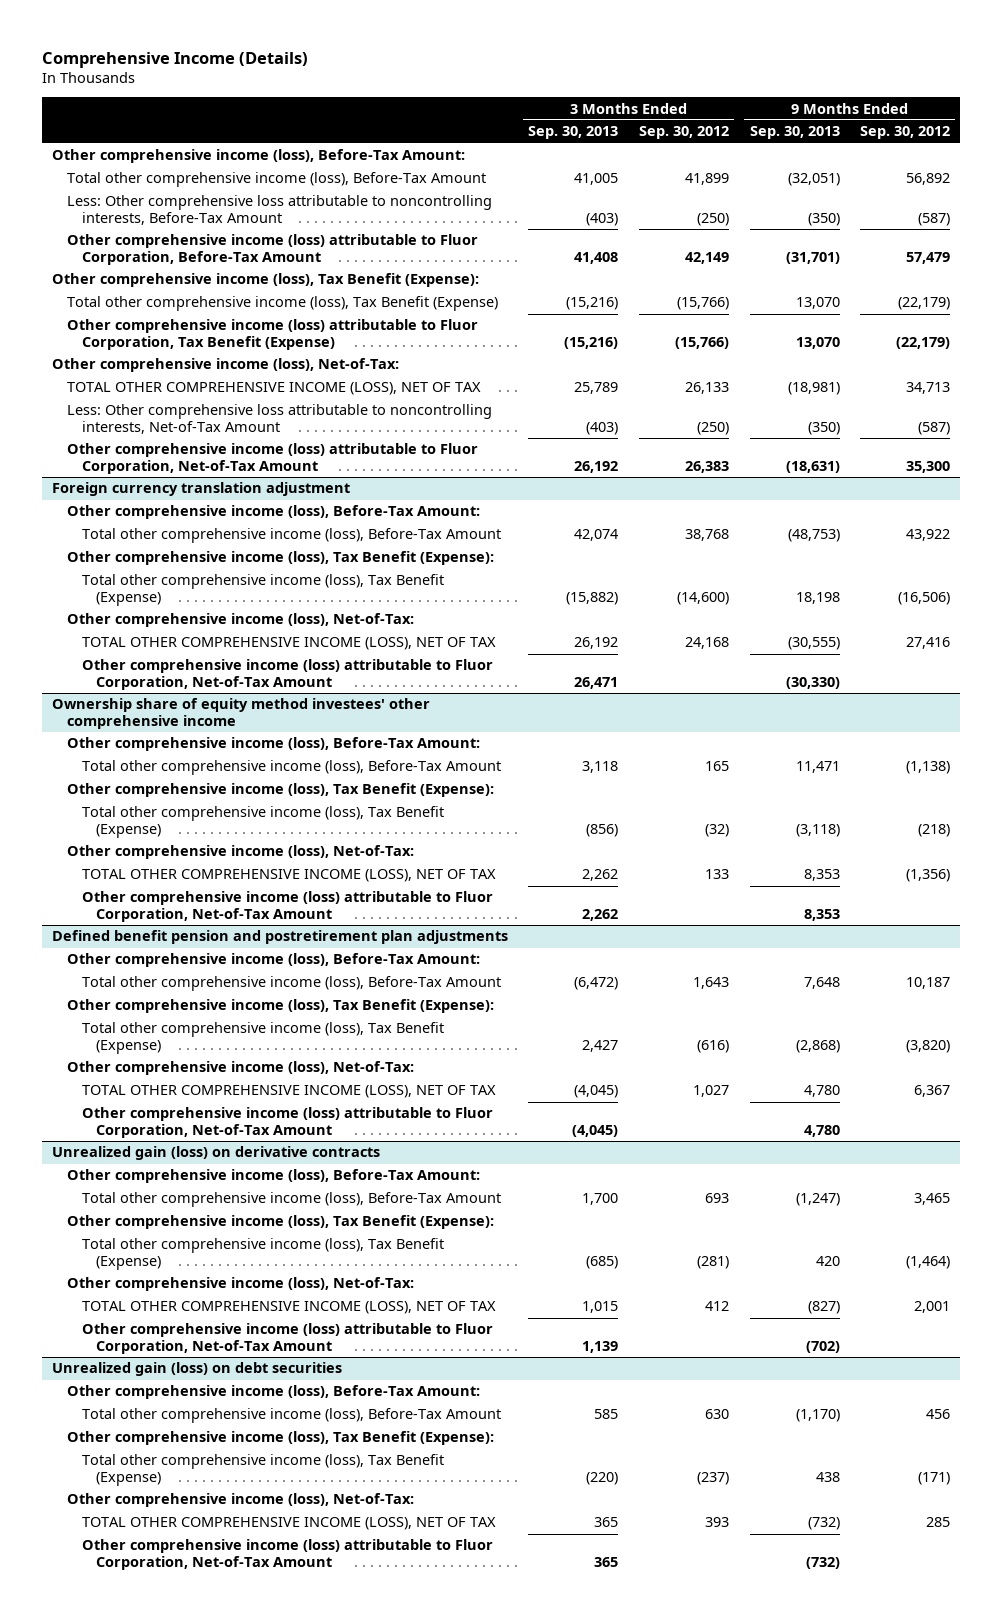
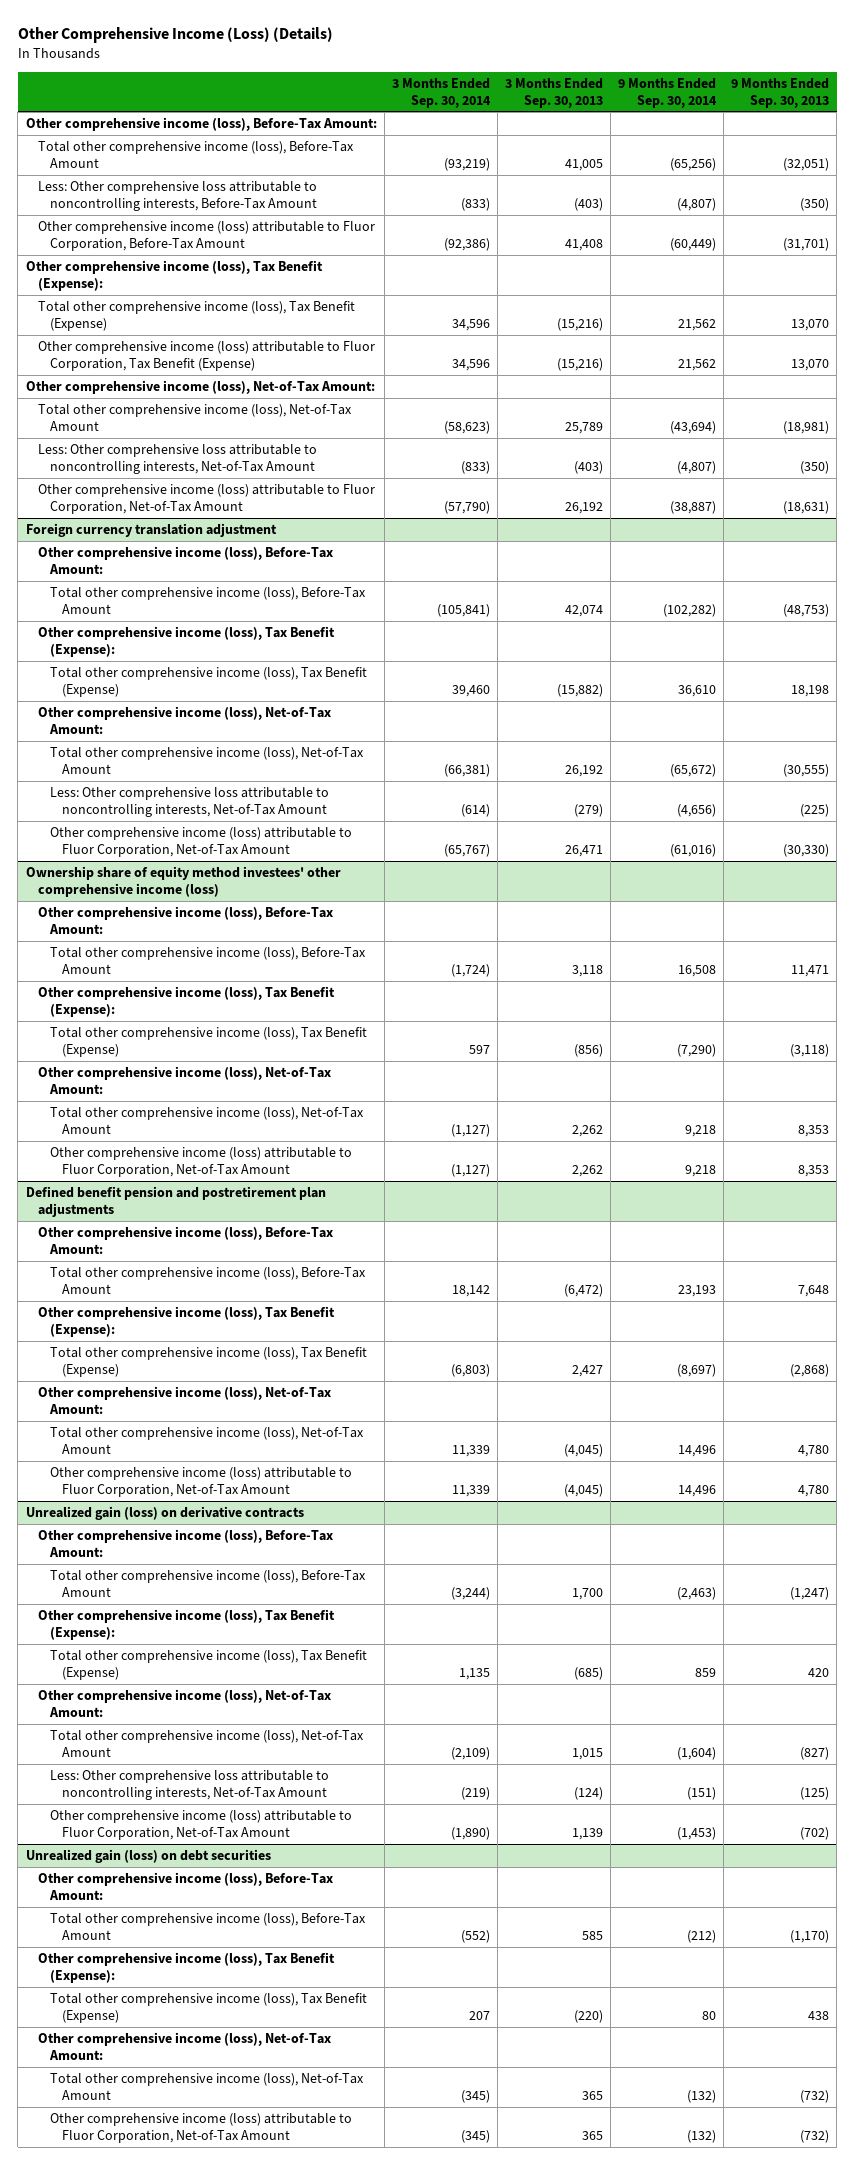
- Comprehensive Income (Details)
+ Other Comprehensive Income (Loss) (Details)
- | 3 Months Ended Sep. 30, 2013 | 3 Months Ended Sep. 30, 2012 | 9 Months Ended Sep. 30, 2013 | 9 Months Ended Sep. 30, 2012
+ | 3 Months Ended Sep. 30, 2014 | 3 Months Ended Sep. 30, 2013 | 9 Months Ended Sep. 30, 2014 | 9 Months Ended Sep. 30, 2013
- Other comprehensive income (loss), Net-of-Tax:
- TOTAL OTHER COMPREHENSIVE INCOME (LOSS), NET OF TAX | 25,789 | 26,133 | (18,981) | 34,713
+ Other comprehensive income (loss), Net-of-Tax Amount:
+ Total other comprehensive income (loss), Net-of-Tax Amount | (58,623) | 25,789 | (43,694) | (18,981)
@ Foreign currency translation adjustment
- Other comprehensive income (loss), Net-of-Tax:
- TOTAL OTHER COMPREHENSIVE INCOME (LOSS), NET OF TAX | 26,192 | 24,168 | (30,555) | 27,416
+ Other comprehensive income (loss), Net-of-Tax Amount:
+ Total other comprehensive income (loss), Net-of-Tax Amount | (66,381) | 26,192 | (65,672) | (30,555)
+ Less: Other comprehensive loss attributable to noncontrolling interests, Net-of-Tax Amount | (614) | (279) | (4,656) | (225)
- Ownership share of equity method investees' other comprehensive income
+ Ownership share of equity method investees' other comprehensive income (loss)
- Other comprehensive income (loss), Net-of-Tax:
- TOTAL OTHER COMPREHENSIVE INCOME (LOSS), NET OF TAX | 2,262 | 133 | 8,353 | (1,356)
+ Other comprehensive income (loss), Net-of-Tax Amount:
+ Total other comprehensive income (loss), Net-of-Tax Amount | (1,127) | 2,262 | 9,218 | 8,353
@ Defined benefit pension and postretirement plan adjustments
- Other comprehensive income (loss), Net-of-Tax:
- TOTAL OTHER COMPREHENSIVE INCOME (LOSS), NET OF TAX | (4,045) | 1,027 | 4,780 | 6,367
+ Other comprehensive income (loss), Net-of-Tax Amount:
+ Total other comprehensive income (loss), Net-of-Tax Amount | 11,339 | (4,045) | 14,496 | 4,780
@ Unrealized gain (loss) on derivative contracts
- Other comprehensive income (loss), Net-of-Tax:
- TOTAL OTHER COMPREHENSIVE INCOME (LOSS), NET OF TAX | 1,015 | 412 | (827) | 2,001
+ Other comprehensive income (loss), Net-of-Tax Amount:
+ Total other comprehensive income (loss), Net-of-Tax Amount | (2,109) | 1,015 | (1,604) | (827)
+ Less: Other comprehensive loss attributable to noncontrolling interests, Net-of-Tax Amount | (219) | (124) | (151) | (125)
@ Unrealized gain (loss) on debt securities
- Other comprehensive income (loss), Net-of-Tax:
- TOTAL OTHER COMPREHENSIVE INCOME (LOSS), NET OF TAX | 365 | 393 | (732) | 285
+ Other comprehensive income (loss), Net-of-Tax Amount:
+ Total other comprehensive income (loss), Net-of-Tax Amount | (345) | 365 | (132) | (732)

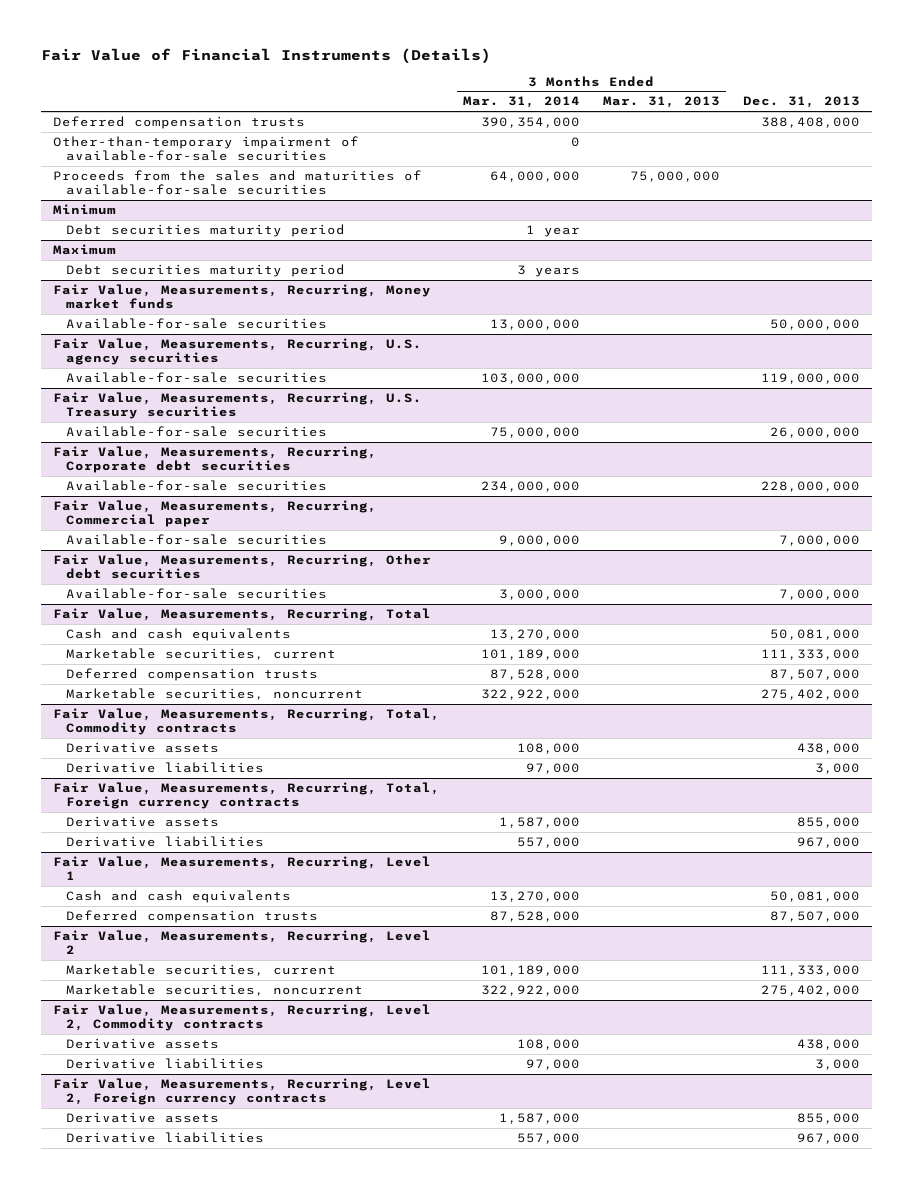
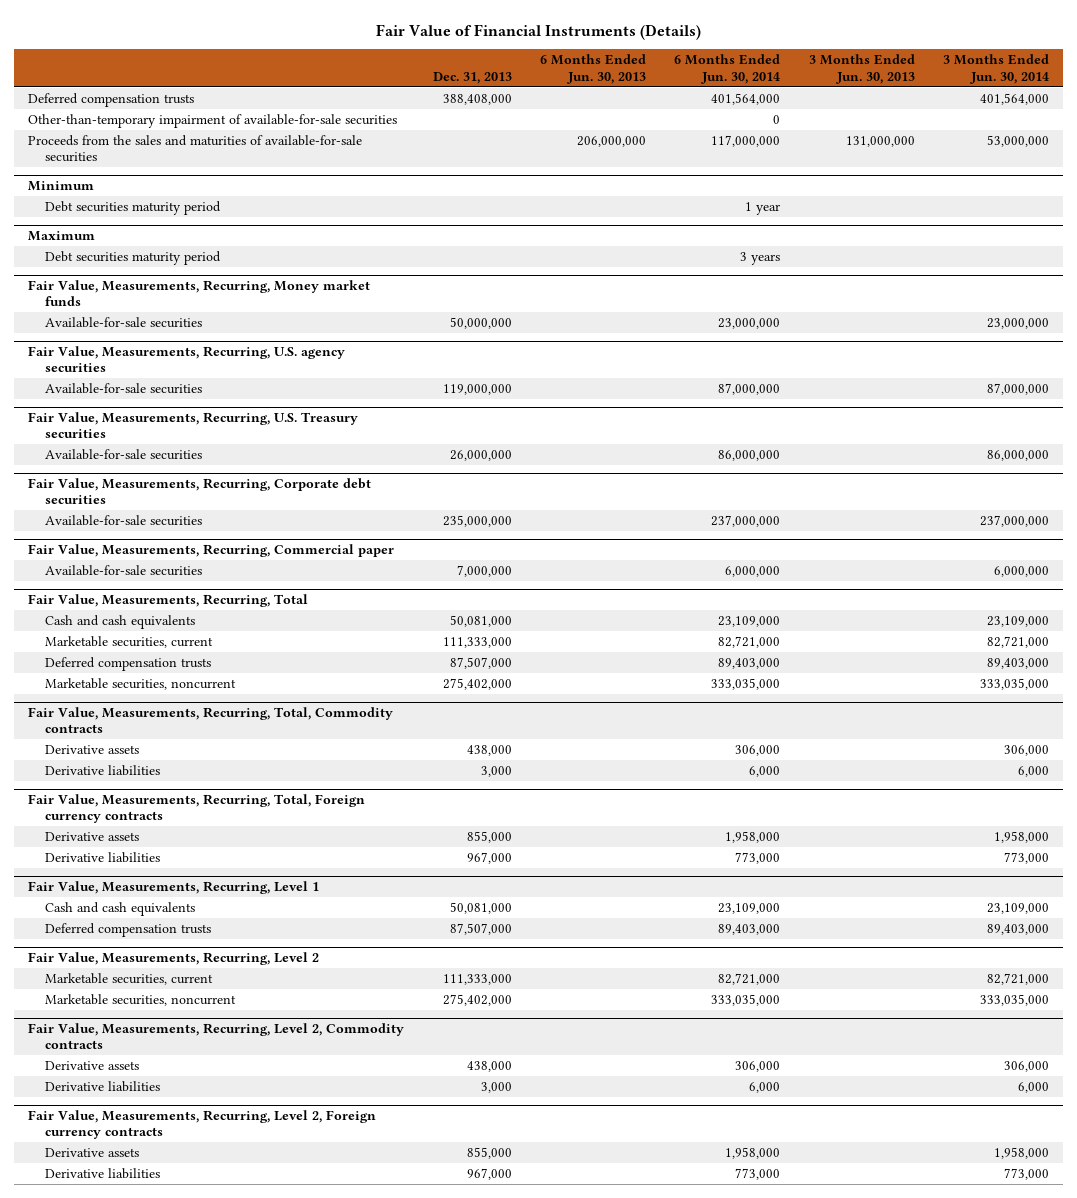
- | 3 Months Ended Mar. 31, 2014 | 3 Months Ended Mar. 31, 2013 | Dec. 31, 2013
+ | Dec. 31, 2013 | 6 Months Ended Jun. 30, 2013 | 6 Months Ended Jun. 30, 2014 | 3 Months Ended Jun. 30, 2013 | 3 Months Ended Jun. 30, 2014
@ Fair Value, Measurements, Recurring, Corporate debt securities
- Available-for-sale securities | 234,000,000 | | 228,000,000
+ Available-for-sale securities | 235,000,000 | | 237,000,000 | | 237,000,000
- Fair Value, Measurements, Recurring, Other debt securities
- Available-for-sale securities | 3,000,000 | | 7,000,000

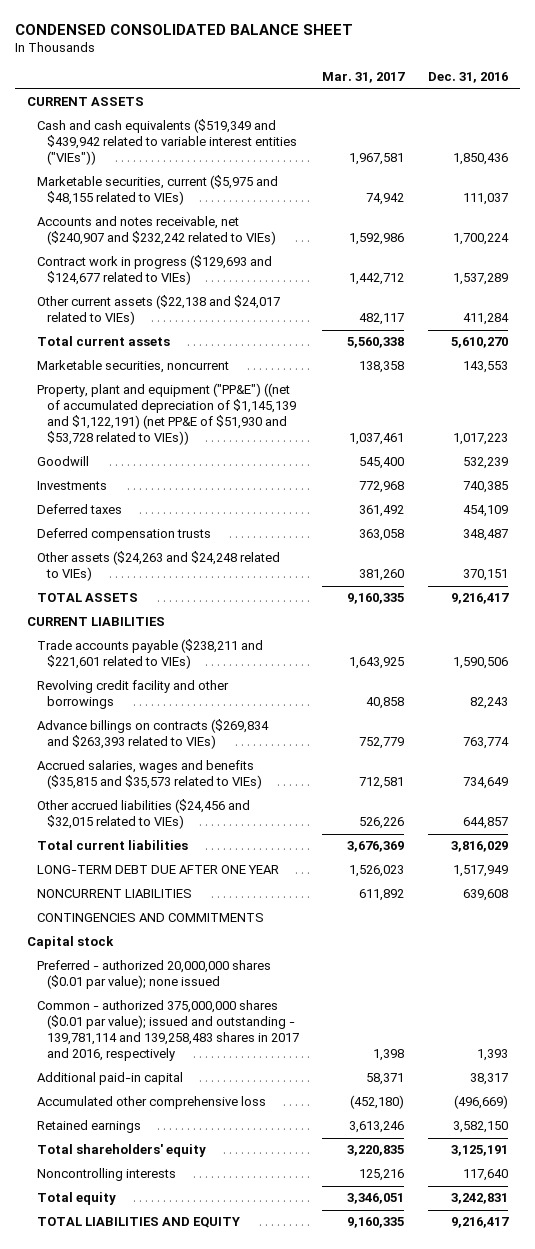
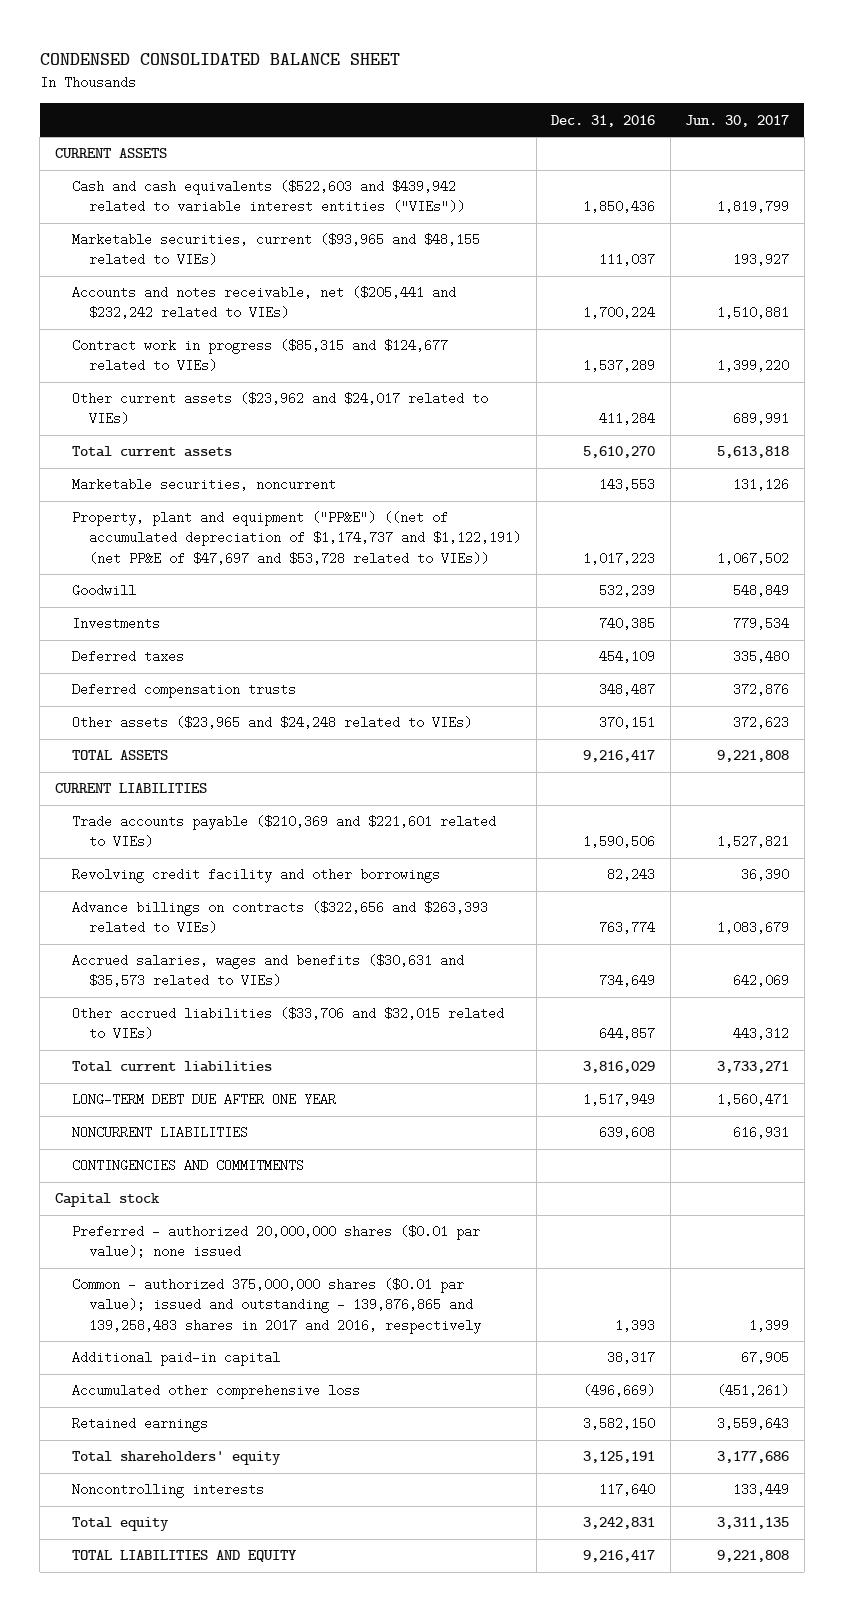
- | Mar. 31, 2017 | Dec. 31, 2016
+ | Dec. 31, 2016 | Jun. 30, 2017
- Cash and cash equivalents ($519,349 and $439,942 related to variable interest entities ("VIEs")) | 1,967,581 | 1,850,436
- Marketable securities, current ($5,975 and $48,155 related to VIEs) | 74,942 | 111,037
- Accounts and notes receivable, net ($240,907 and $232,242 related to VIEs) | 1,592,986 | 1,700,224
- Contract work in progress ($129,693 and $124,677 related to VIEs) | 1,442,712 | 1,537,289
- Other current assets ($22,138 and $24,017 related to VIEs) | 482,117 | 411,284
+ Cash and cash equivalents ($522,603 and $439,942 related to variable interest entities ("VIEs")) | 1,850,436 | 1,819,799
+ Marketable securities, current ($93,965 and $48,155 related to VIEs) | 111,037 | 193,927
+ Accounts and notes receivable, net ($205,441 and $232,242 related to VIEs) | 1,700,224 | 1,510,881
+ Contract work in progress ($85,315 and $124,677 related to VIEs) | 1,537,289 | 1,399,220
+ Other current assets ($23,962 and $24,017 related to VIEs) | 411,284 | 689,991
- Property, plant and equipment ("PP&E") ((net of accumulated depreciation of $1,145,139 and $1,122,191) (net PP&E of $51,930 and $53,728 related to VIEs)) | 1,037,461 | 1,017,223
+ Property, plant and equipment ("PP&E") ((net of accumulated depreciation of $1,174,737 and $1,122,191) (net PP&E of $47,697 and $53,728 related to VIEs)) | 1,017,223 | 1,067,502
- Other assets ($24,263 and $24,248 related to VIEs) | 381,260 | 370,151
+ Other assets ($23,965 and $24,248 related to VIEs) | 370,151 | 372,623
- Trade accounts payable ($238,211 and $221,601 related to VIEs) | 1,643,925 | 1,590,506
+ Trade accounts payable ($210,369 and $221,601 related to VIEs) | 1,590,506 | 1,527,821
- Advance billings on contracts ($269,834 and $263,393 related to VIEs) | 752,779 | 763,774
- Accrued salaries, wages and benefits ($35,815 and $35,573 related to VIEs) | 712,581 | 734,649
- Other accrued liabilities ($24,456 and $32,015 related to VIEs) | 526,226 | 644,857
+ Advance billings on contracts ($322,656 and $263,393 related to VIEs) | 763,774 | 1,083,679
+ Accrued salaries, wages and benefits ($30,631 and $35,573 related to VIEs) | 734,649 | 642,069
+ Other accrued liabilities ($33,706 and $32,015 related to VIEs) | 644,857 | 443,312
- Common - authorized 375,000,000 shares ($0.01 par value); issued and outstanding - 139,781,114 and 139,258,483 shares in 2017 and 2016, respectively | 1,398 | 1,393
+ Common - authorized 375,000,000 shares ($0.01 par value); issued and outstanding - 139,876,865 and 139,258,483 shares in 2017 and 2016, respectively | 1,393 | 1,399

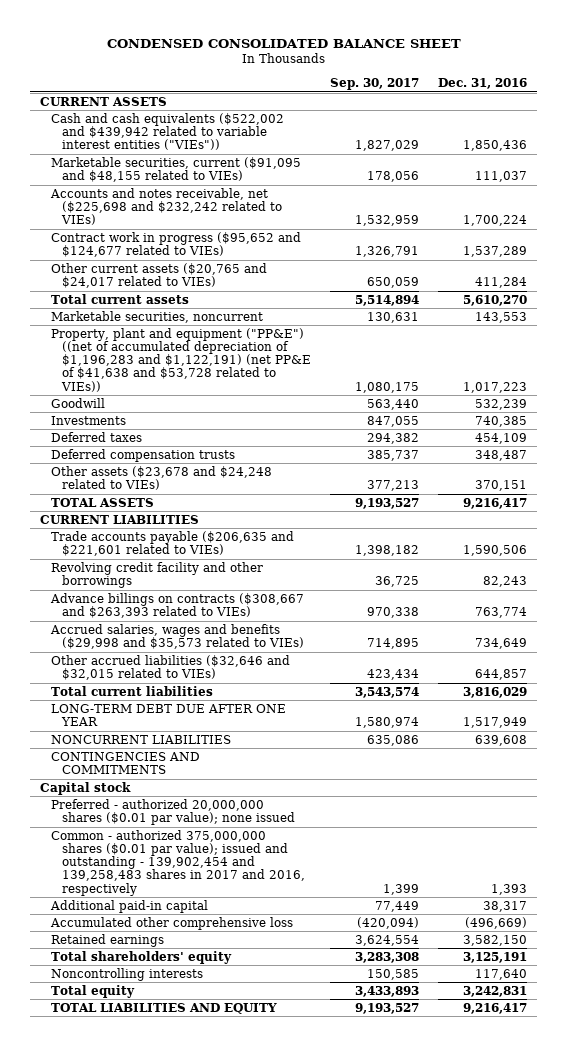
- | Dec. 31, 2016 | Jun. 30, 2017
+ | Sep. 30, 2017 | Dec. 31, 2016
- Cash and cash equivalents ($522,603 and $439,942 related to variable interest entities ("VIEs")) | 1,850,436 | 1,819,799
- Marketable securities, current ($93,965 and $48,155 related to VIEs) | 111,037 | 193,927
- Accounts and notes receivable, net ($205,441 and $232,242 related to VIEs) | 1,700,224 | 1,510,881
- Contract work in progress ($85,315 and $124,677 related to VIEs) | 1,537,289 | 1,399,220
- Other current assets ($23,962 and $24,017 related to VIEs) | 411,284 | 689,991
+ Cash and cash equivalents ($522,002 and $439,942 related to variable interest entities ("VIEs")) | 1,827,029 | 1,850,436
+ Marketable securities, current ($91,095 and $48,155 related to VIEs) | 178,056 | 111,037
+ Accounts and notes receivable, net ($225,698 and $232,242 related to VIEs) | 1,532,959 | 1,700,224
+ Contract work in progress ($95,652 and $124,677 related to VIEs) | 1,326,791 | 1,537,289
+ Other current assets ($20,765 and $24,017 related to VIEs) | 650,059 | 411,284
- Property, plant and equipment ("PP&E") ((net of accumulated depreciation of $1,174,737 and $1,122,191) (net PP&E of $47,697 and $53,728 related to VIEs)) | 1,017,223 | 1,067,502
+ Property, plant and equipment ("PP&E") ((net of accumulated depreciation of $1,196,283 and $1,122,191) (net PP&E of $41,638 and $53,728 related to VIEs)) | 1,080,175 | 1,017,223
- Other assets ($23,965 and $24,248 related to VIEs) | 370,151 | 372,623
+ Other assets ($23,678 and $24,248 related to VIEs) | 377,213 | 370,151
- Trade accounts payable ($210,369 and $221,601 related to VIEs) | 1,590,506 | 1,527,821
+ Trade accounts payable ($206,635 and $221,601 related to VIEs) | 1,398,182 | 1,590,506
- Advance billings on contracts ($322,656 and $263,393 related to VIEs) | 763,774 | 1,083,679
- Accrued salaries, wages and benefits ($30,631 and $35,573 related to VIEs) | 734,649 | 642,069
- Other accrued liabilities ($33,706 and $32,015 related to VIEs) | 644,857 | 443,312
+ Advance billings on contracts ($308,667 and $263,393 related to VIEs) | 970,338 | 763,774
+ Accrued salaries, wages and benefits ($29,998 and $35,573 related to VIEs) | 714,895 | 734,649
+ Other accrued liabilities ($32,646 and $32,015 related to VIEs) | 423,434 | 644,857
- Common - authorized 375,000,000 shares ($0.01 par value); issued and outstanding - 139,876,865 and 139,258,483 shares in 2017 and 2016, respectively | 1,393 | 1,399
+ Common - authorized 375,000,000 shares ($0.01 par value); issued and outstanding - 139,902,454 and 139,258,483 shares in 2017 and 2016, respectively | 1,399 | 1,393

